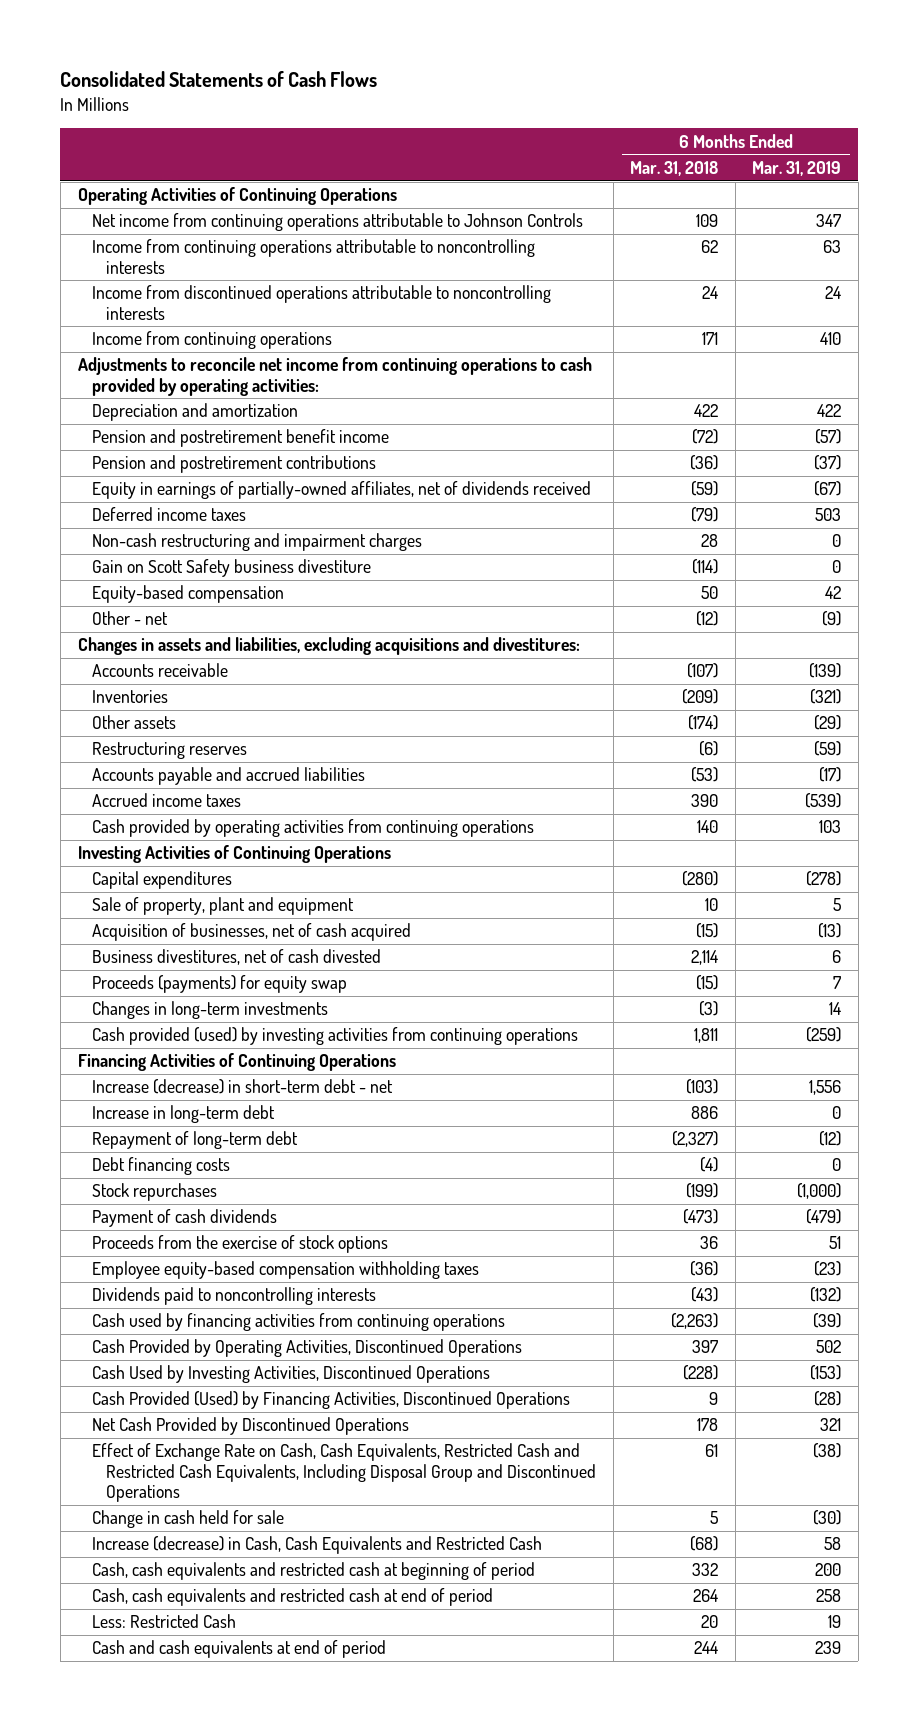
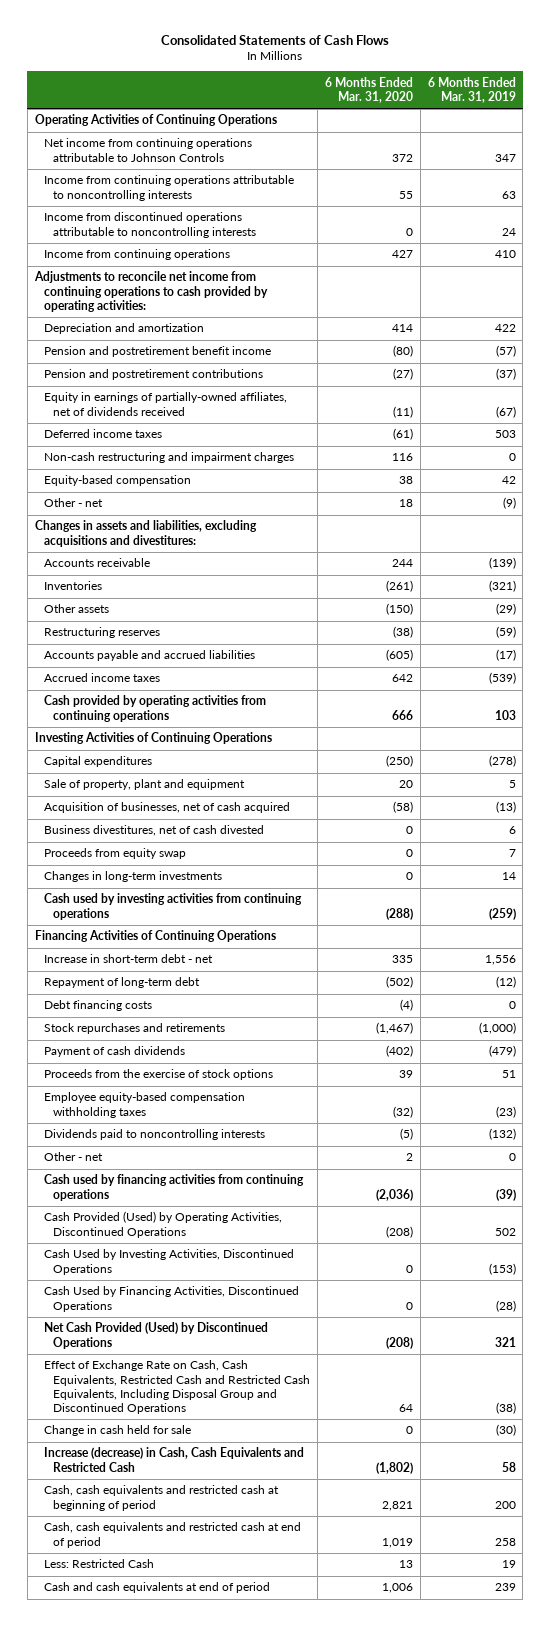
- | 6 Months Ended Mar. 31, 2018 | 6 Months Ended Mar. 31, 2019
+ | 6 Months Ended Mar. 31, 2020 | 6 Months Ended Mar. 31, 2019
- Gain on Scott Safety business divestiture | (114) | 0
- Proceeds (payments) for equity swap | (15) | 7
+ Proceeds from equity swap | 0 | 7
- Cash provided (used) by investing activities from continuing operations | 1,811 | (259)
+ Cash used by investing activities from continuing operations | (288) | (259)
- Increase (decrease) in short-term debt - net | (103) | 1,556
- Increase in long-term debt | 886 | 0
+ Increase in short-term debt - net | 335 | 1,556
- Stock repurchases | (199) | (1,000)
+ Stock repurchases and retirements | (1,467) | (1,000)
+ Other - net | 2 | 0
- Cash Provided by Operating Activities, Discontinued Operations | 397 | 502
+ Cash Provided (Used) by Operating Activities, Discontinued Operations | (208) | 502
- Cash Provided (Used) by Financing Activities, Discontinued Operations | 9 | (28)
- Net Cash Provided by Discontinued Operations | 178 | 321
+ Cash Used by Financing Activities, Discontinued Operations | 0 | (28)
+ Net Cash Provided (Used) by Discontinued Operations | (208) | 321

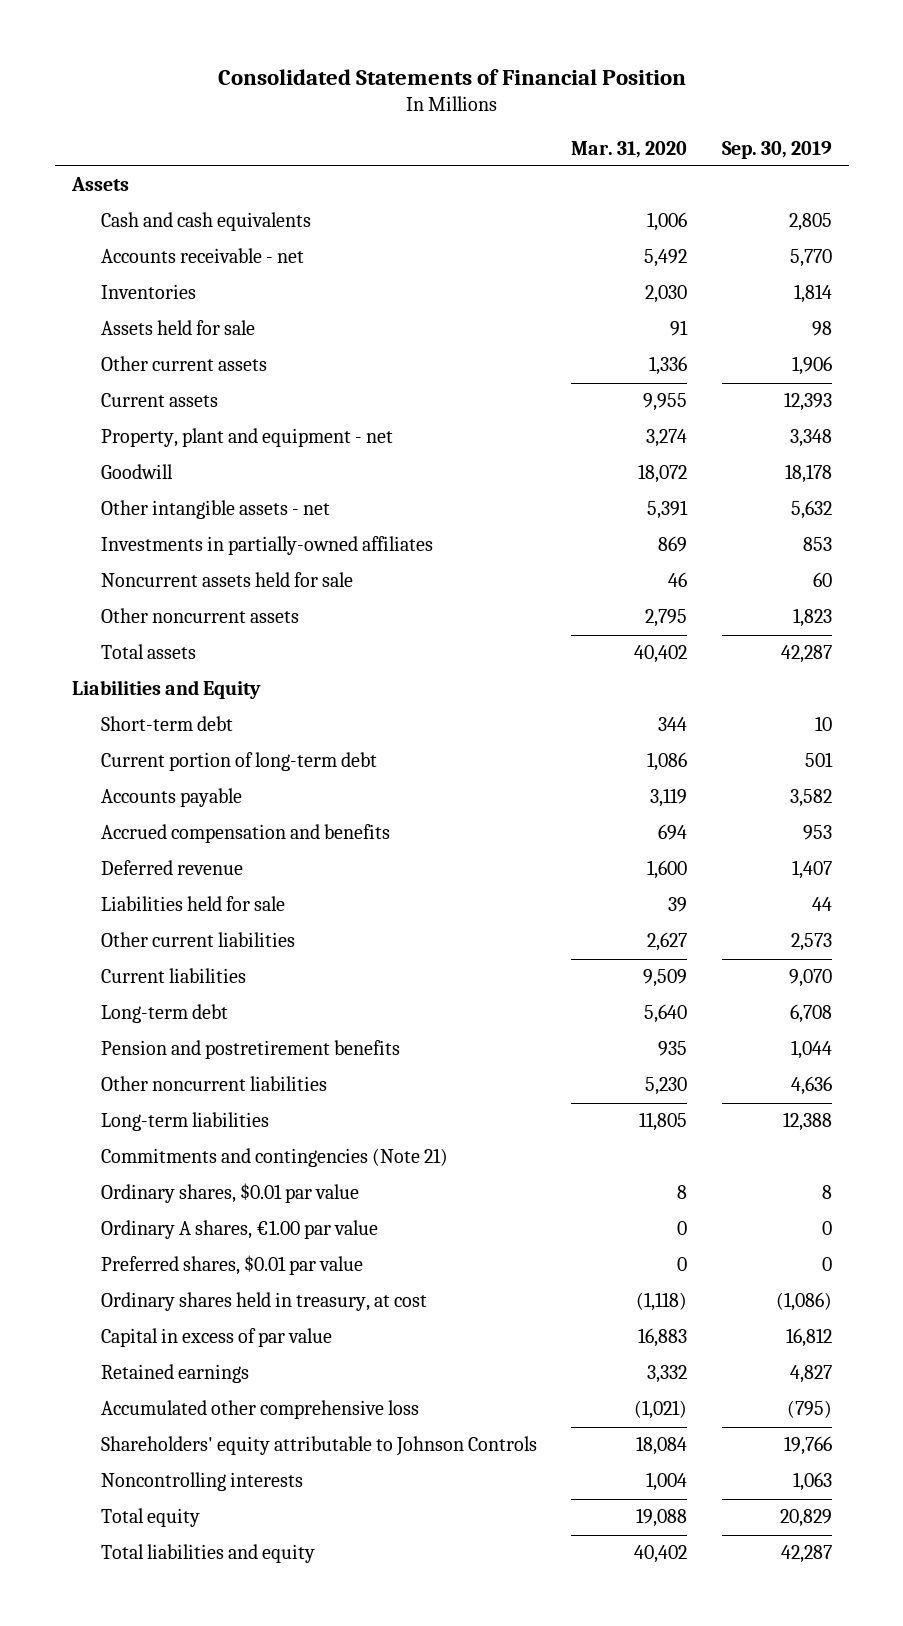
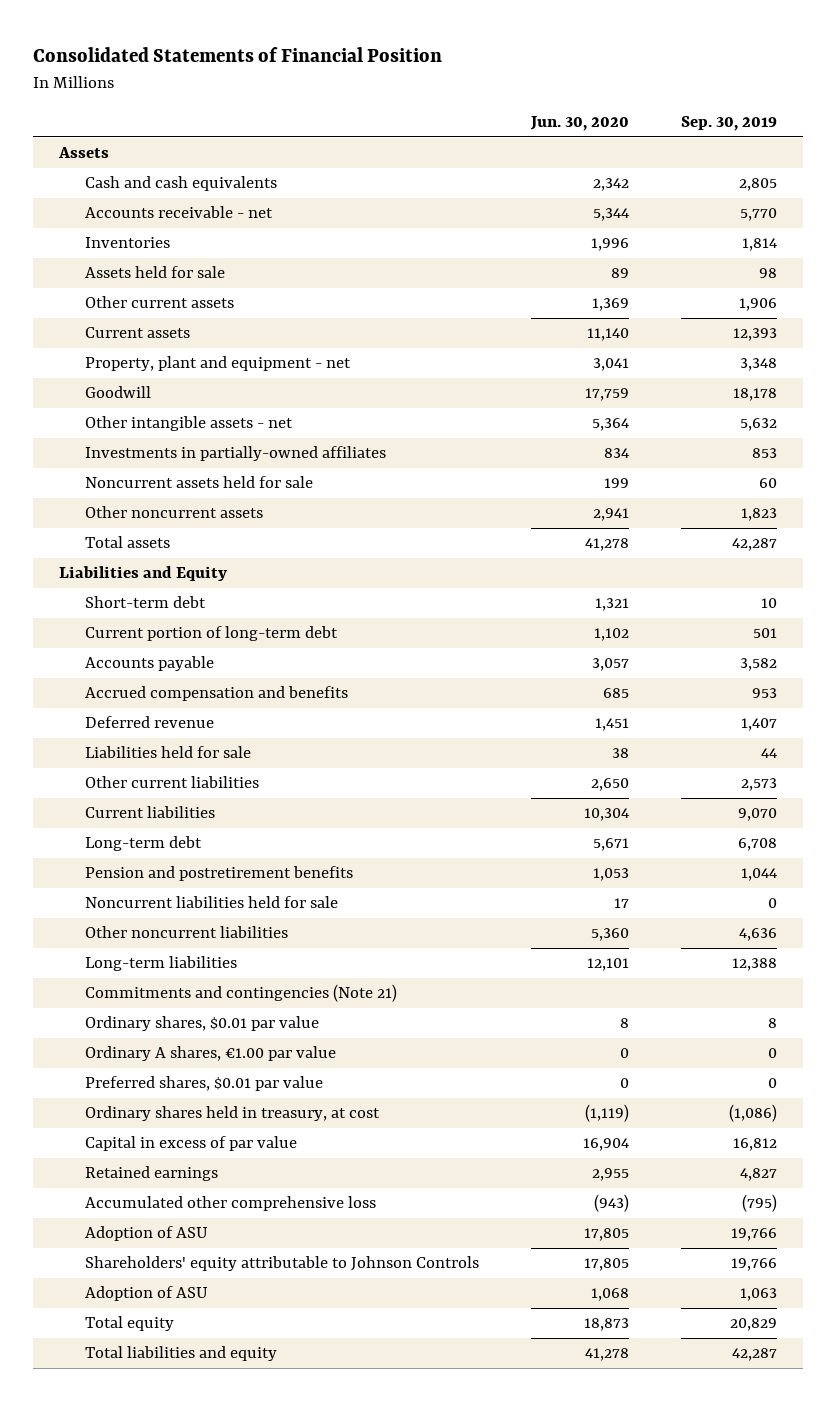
- | Mar. 31, 2020 | Sep. 30, 2019
+ | Jun. 30, 2020 | Sep. 30, 2019
+ Noncurrent liabilities held for sale | 17 | 0
+ Adoption of ASU | 17,805 | 19,766
- Noncontrolling interests | 1,004 | 1,063
+ Adoption of ASU | 1,068 | 1,063

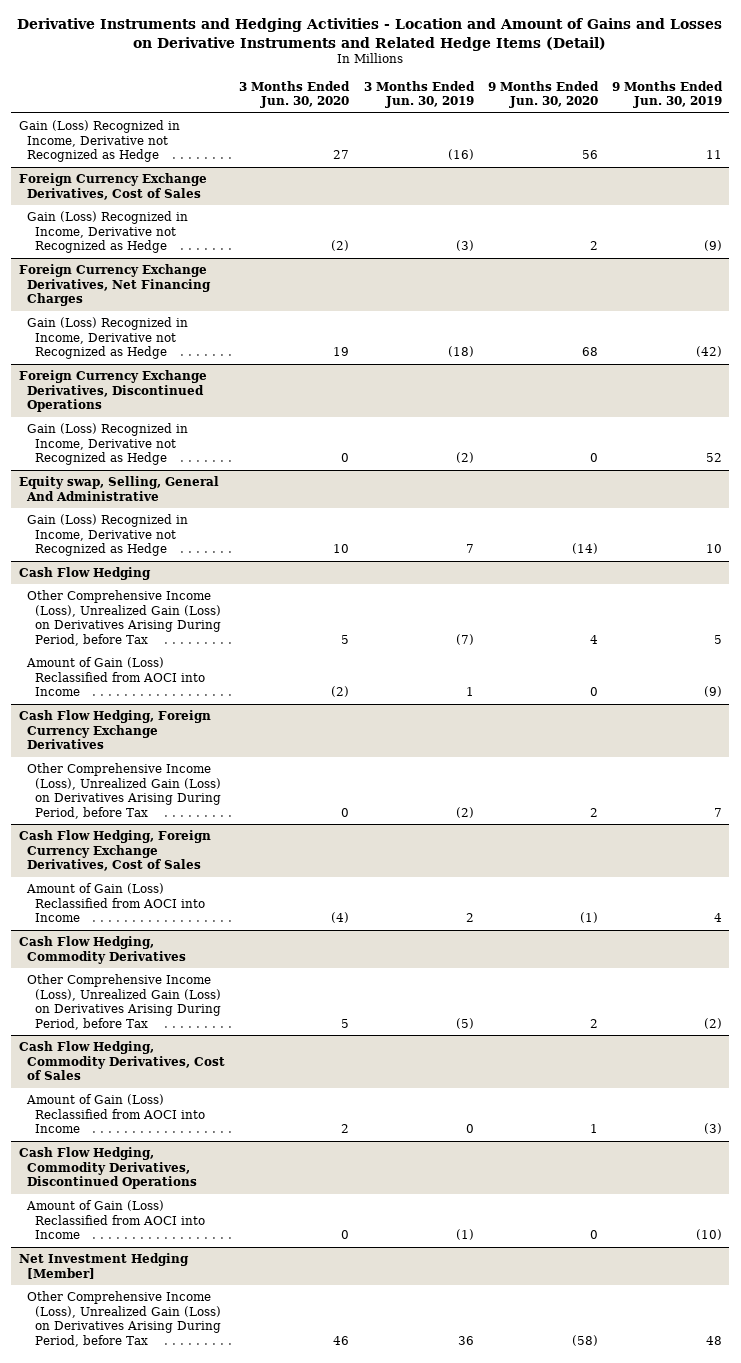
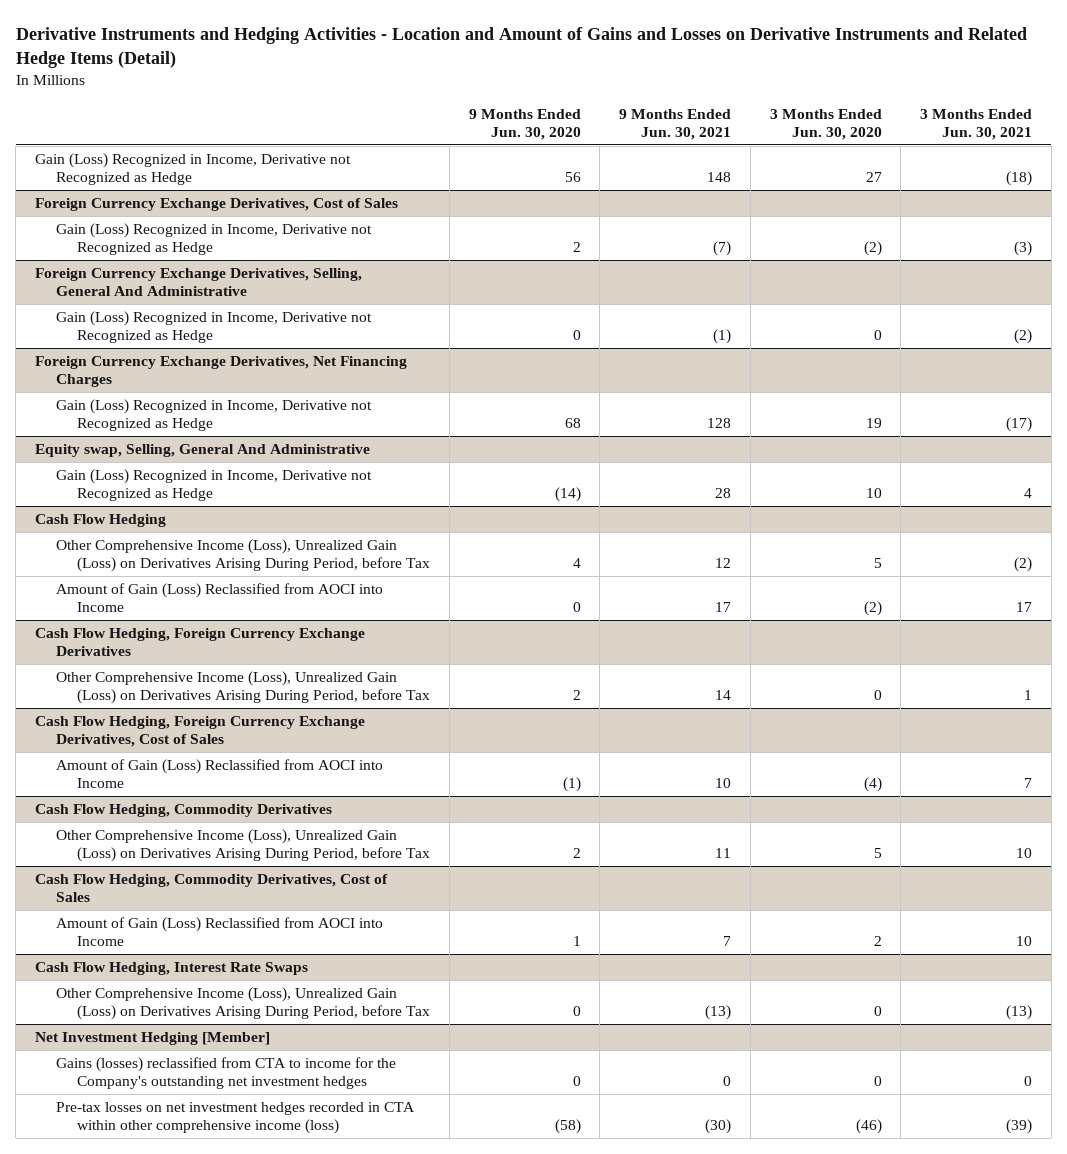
- | 3 Months Ended Jun. 30, 2020 | 3 Months Ended Jun. 30, 2019 | 9 Months Ended Jun. 30, 2020 | 9 Months Ended Jun. 30, 2019
+ | 9 Months Ended Jun. 30, 2020 | 9 Months Ended Jun. 30, 2021 | 3 Months Ended Jun. 30, 2020 | 3 Months Ended Jun. 30, 2021
+ Foreign Currency Exchange Derivatives, Selling, General And Administrative
+ Gain (Loss) Recognized in Income, Derivative not Recognized as Hedge | 0 | (1) | 0 | (2)
- Foreign Currency Exchange Derivatives, Discontinued Operations
- Gain (Loss) Recognized in Income, Derivative not Recognized as Hedge | 0 | (2) | 0 | 52
- Cash Flow Hedging, Commodity Derivatives, Discontinued Operations
- Amount of Gain (Loss) Reclassified from AOCI into Income | 0 | (1) | 0 | (10)
+ Cash Flow Hedging, Interest Rate Swaps
+ Other Comprehensive Income (Loss), Unrealized Gain (Loss) on Derivatives Arising During Period, before Tax | 0 | (13) | 0 | (13)
@ Net Investment Hedging [Member]
- Other Comprehensive Income (Loss), Unrealized Gain (Loss) on Derivatives Arising During Period, before Tax | 46 | 36 | (58) | 48
+ Gains (losses) reclassified from CTA to income for the Company's outstanding net investment hedges | 0 | 0 | 0 | 0
+ Pre-tax losses on net investment hedges recorded in CTA within other comprehensive income (loss) | (58) | (30) | (46) | (39)

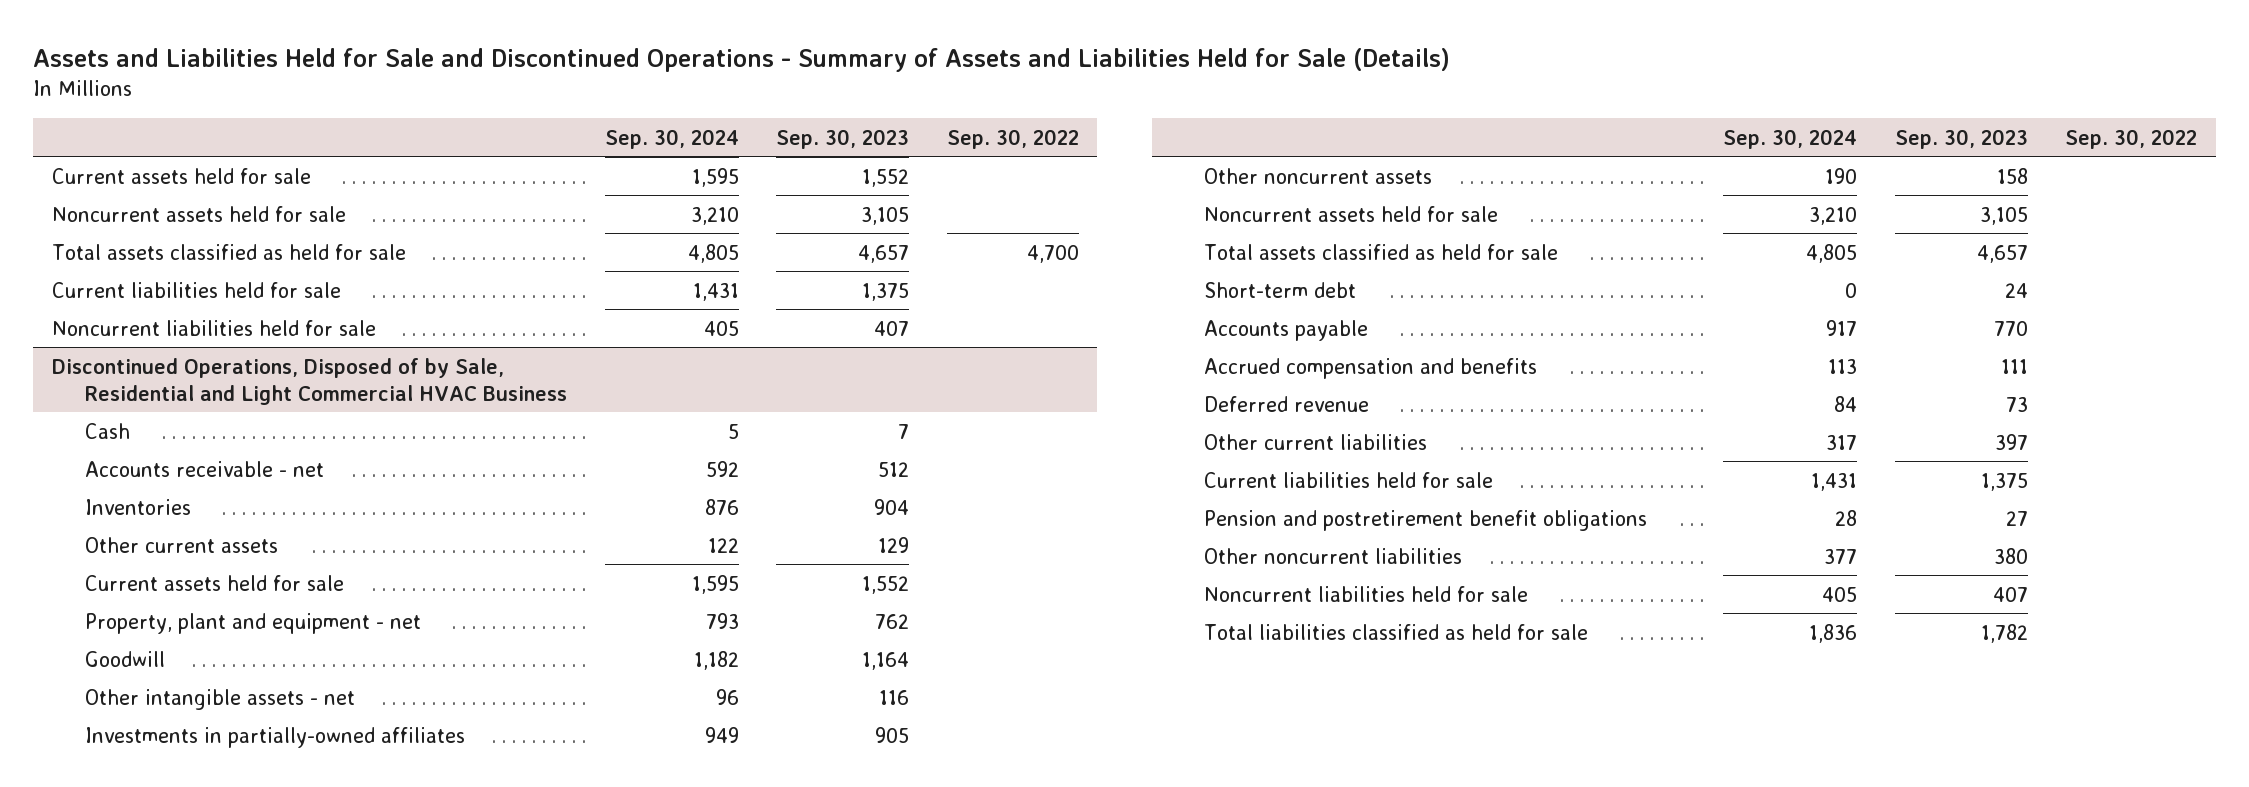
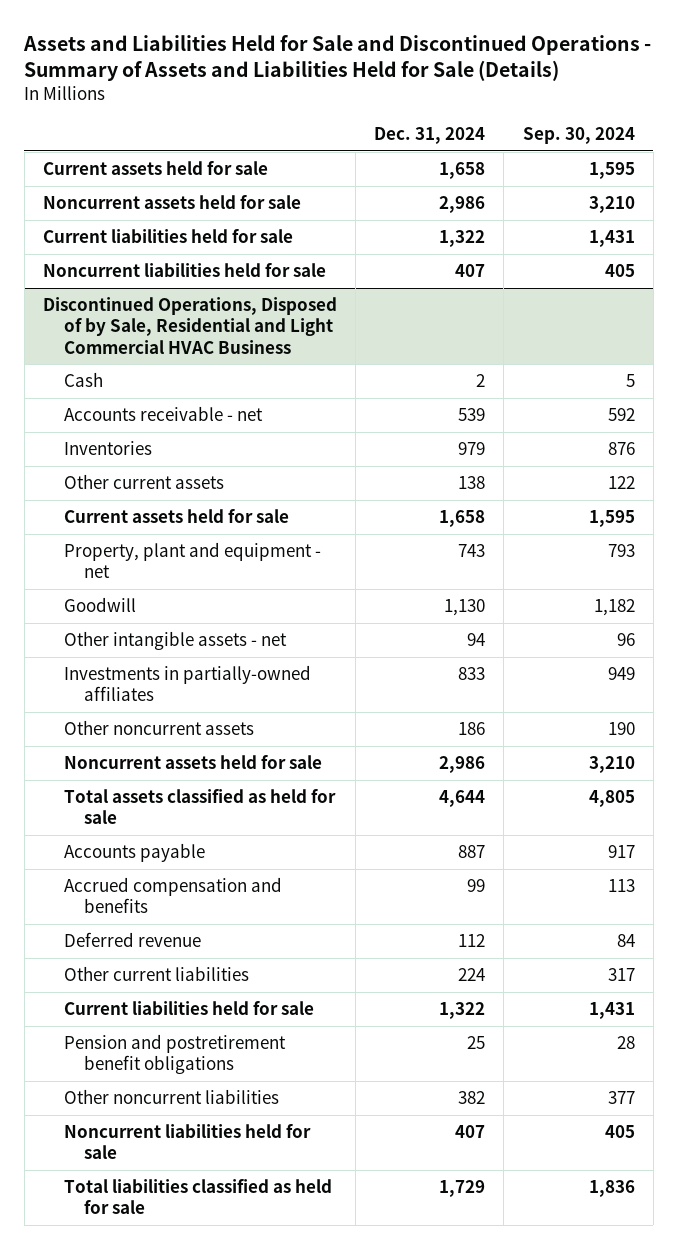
- | Sep. 30, 2024 | Sep. 30, 2023 | Sep. 30, 2022
+ | Dec. 31, 2024 | Sep. 30, 2024
- Total assets classified as held for sale | 4,805 | 4,657 | 4,700
@ Discontinued Operations, Disposed of by Sale, Residential and Light Commercial HVAC Business
- Short-term debt | 0 | 24 |

